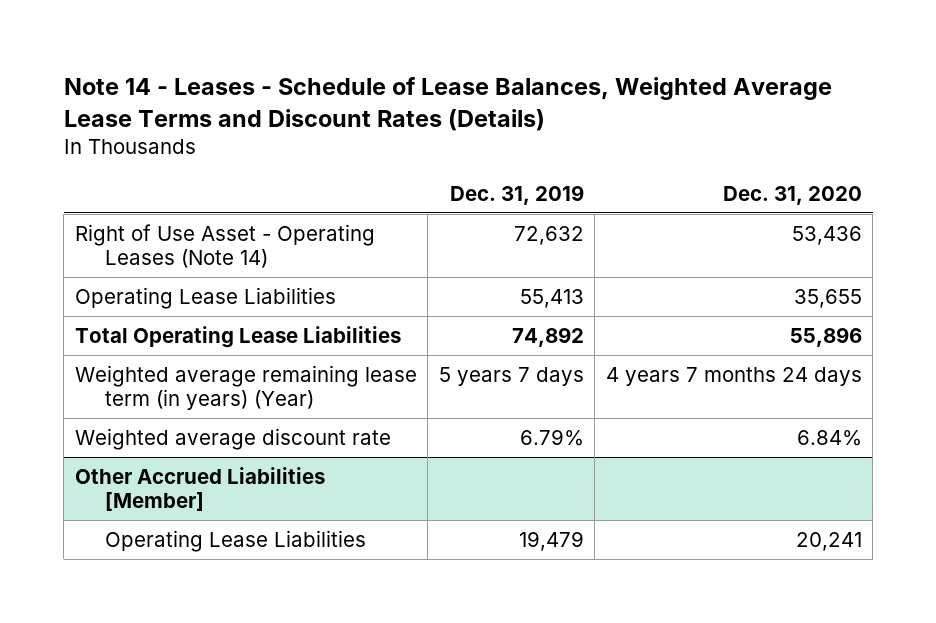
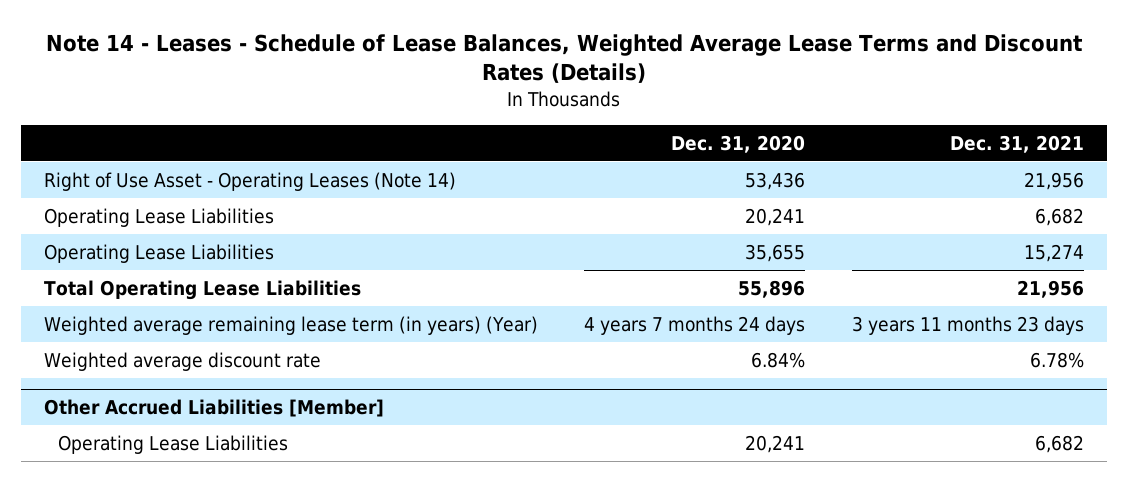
- | Dec. 31, 2019 | Dec. 31, 2020
+ | Dec. 31, 2020 | Dec. 31, 2021
+ Operating Lease Liabilities | 20,241 | 6,682

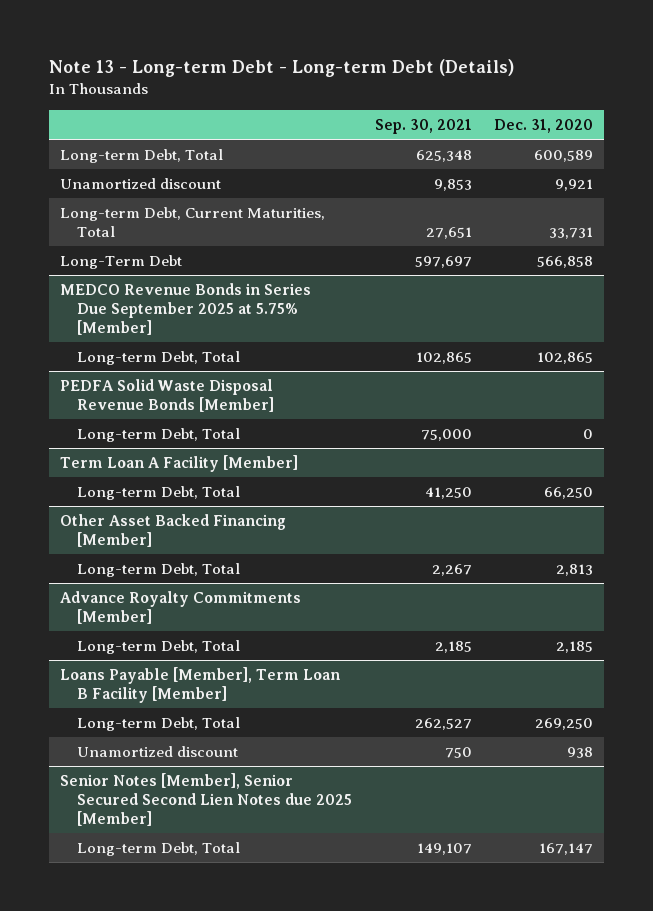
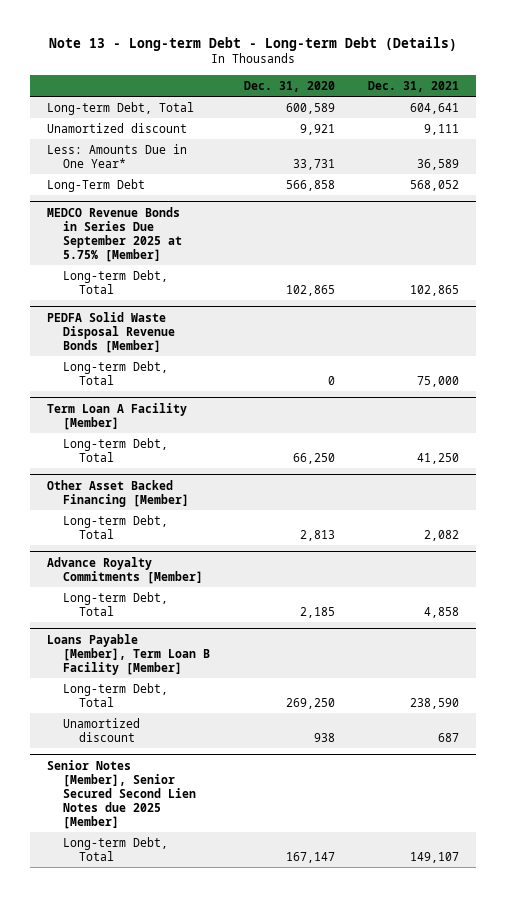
- | Sep. 30, 2021 | Dec. 31, 2020
+ | Dec. 31, 2020 | Dec. 31, 2021
- Long-term Debt, Current Maturities, Total | 27,651 | 33,731
+ Less: Amounts Due in One Year* | 33,731 | 36,589

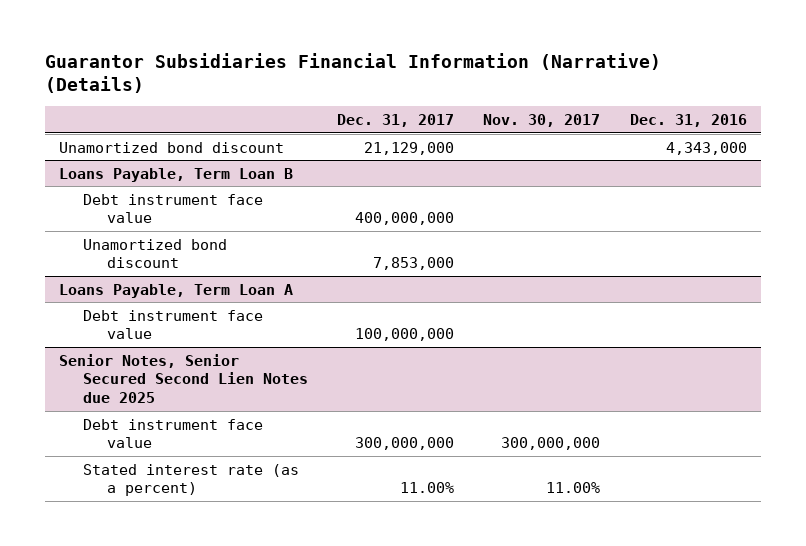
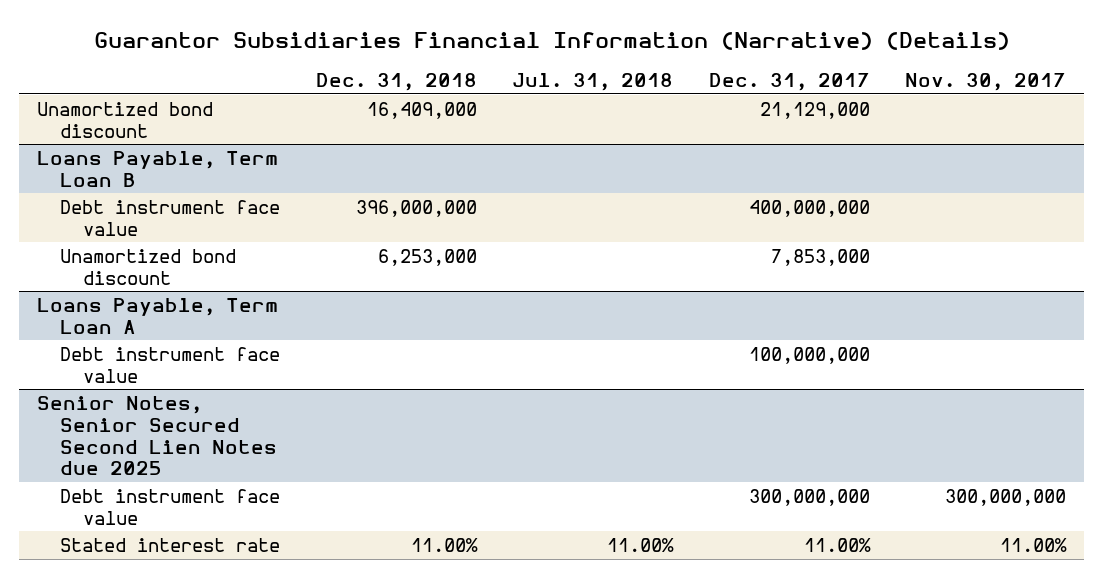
- | Dec. 31, 2017 | Nov. 30, 2017 | Dec. 31, 2016
+ | Dec. 31, 2018 | Jul. 31, 2018 | Dec. 31, 2017 | Nov. 30, 2017
@ Senior Notes, Senior Secured Second Lien Notes due 2025
- Stated interest rate (as a percent) | 11.00% | 11.00% |
+ Stated interest rate | 11.00% | 11.00% | 11.00% | 11.00%

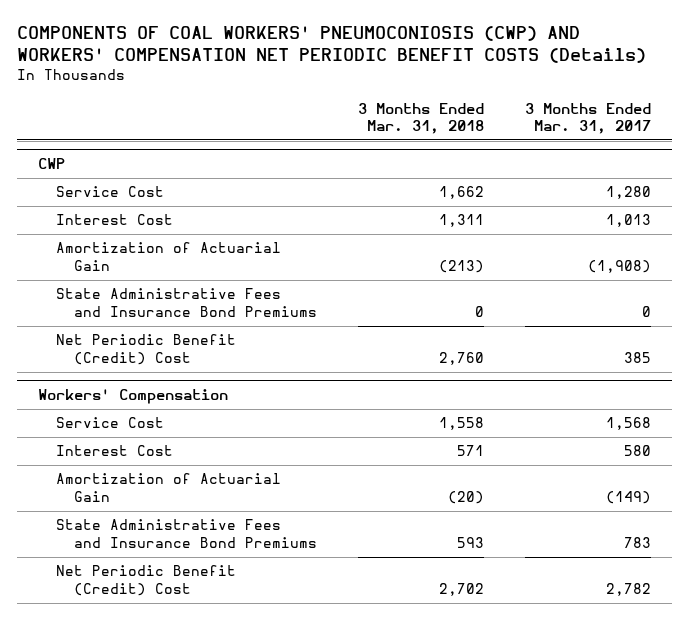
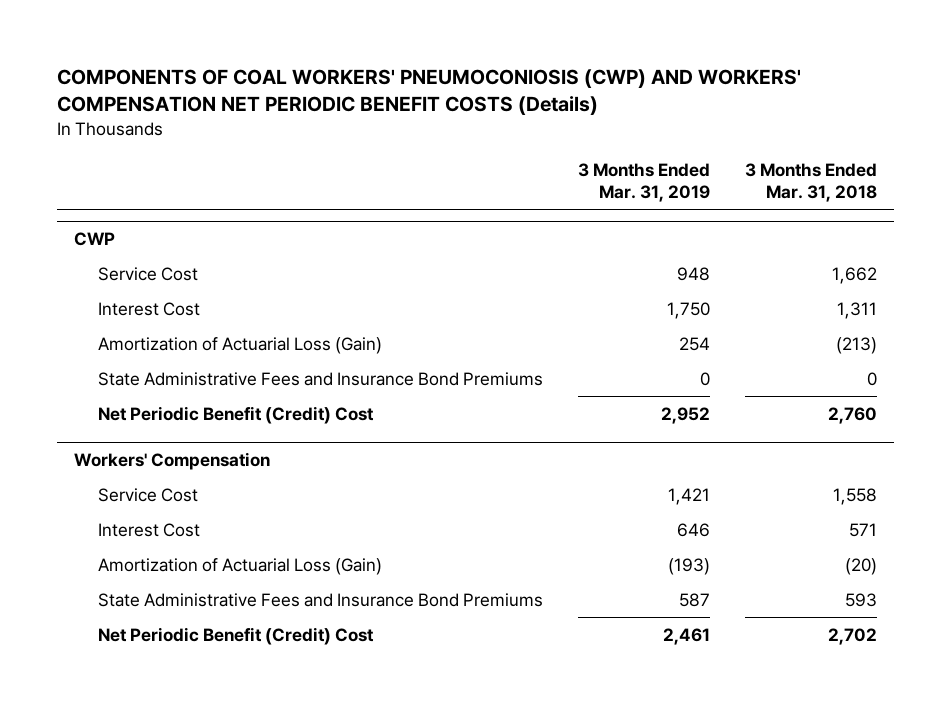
- | 3 Months Ended Mar. 31, 2018 | 3 Months Ended Mar. 31, 2017
+ | 3 Months Ended Mar. 31, 2019 | 3 Months Ended Mar. 31, 2018
@ CWP
- Amortization of Actuarial Gain | (213) | (1,908)
+ Amortization of Actuarial Loss (Gain) | 254 | (213)
@ Workers' Compensation
- Amortization of Actuarial Gain | (20) | (149)
+ Amortization of Actuarial Loss (Gain) | (193) | (20)

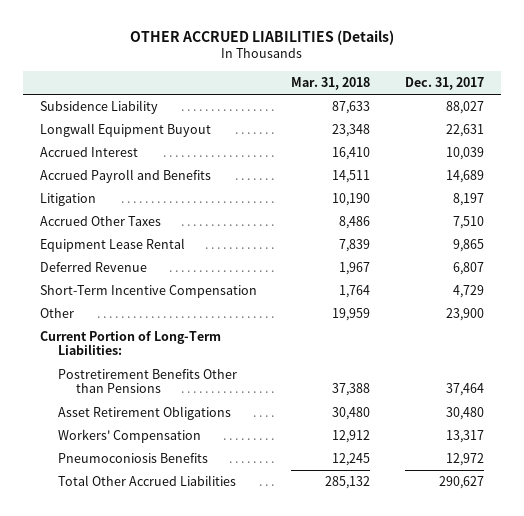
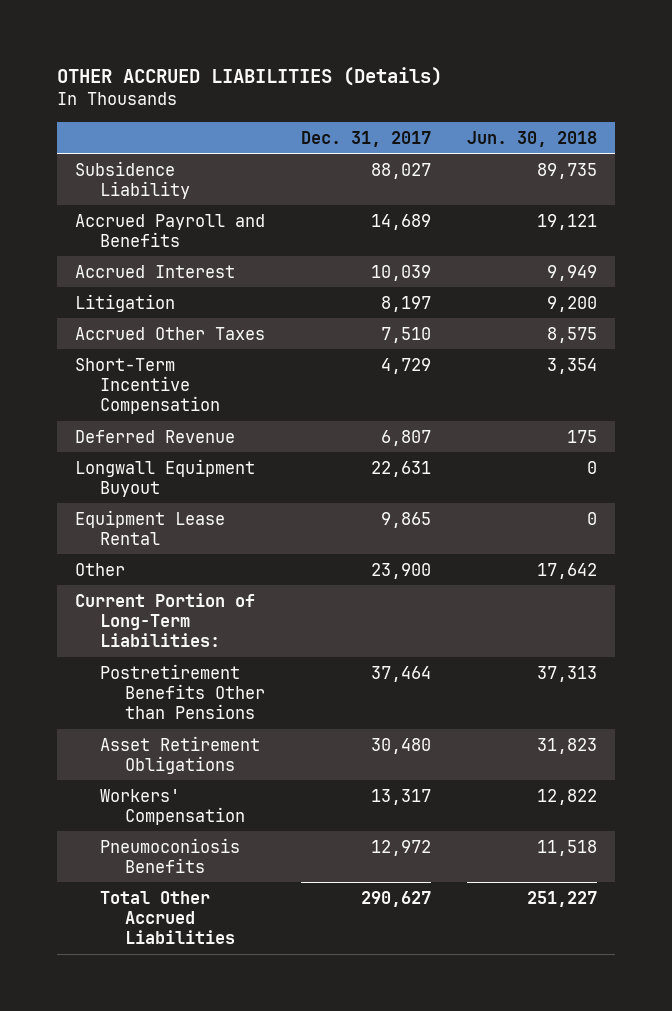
- | Mar. 31, 2018 | Dec. 31, 2017
+ | Dec. 31, 2017 | Jun. 30, 2018
moved down: Accrued Interest | 10,039 | 9,949
moved down: Deferred Revenue | 6,807 | 175
moved down: Longwall Equipment Buyout | 22,631 | 0
moved down: Equipment Lease Rental | 9,865 | 0

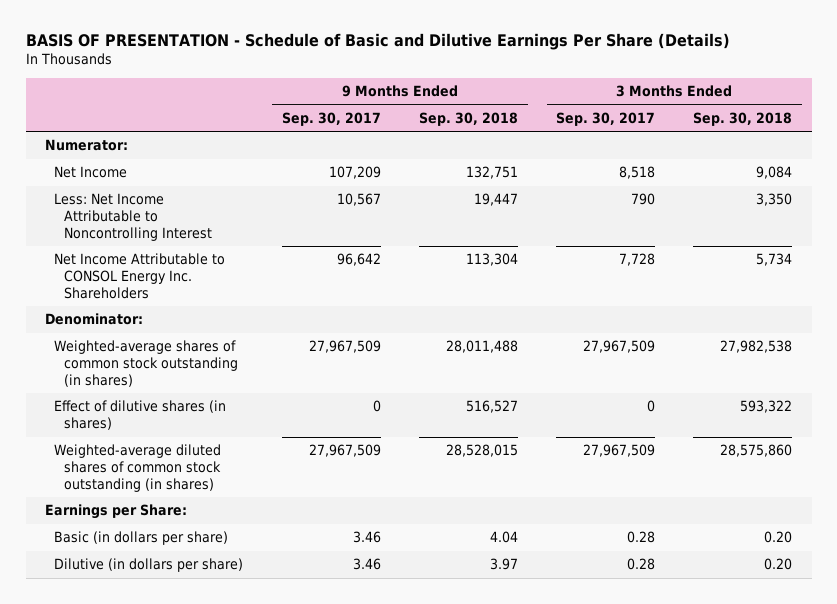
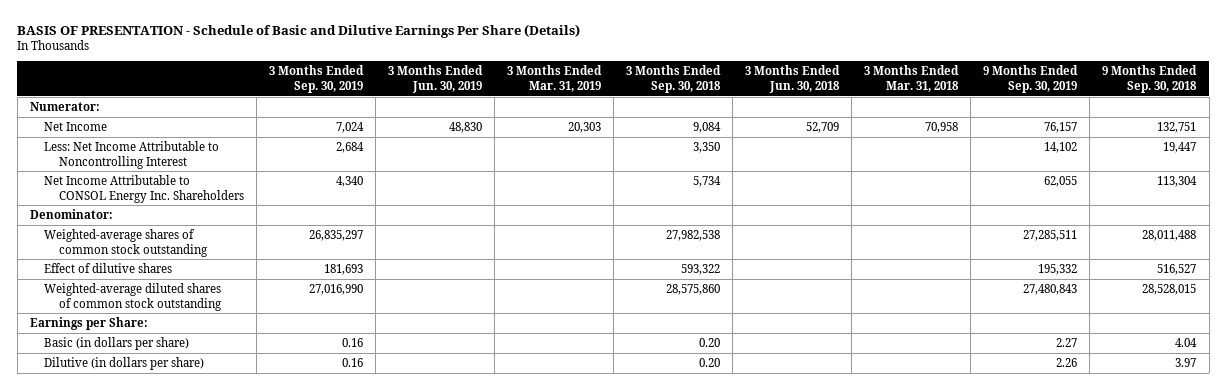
- | 9 Months Ended Sep. 30, 2017 | 9 Months Ended Sep. 30, 2018 | 3 Months Ended Sep. 30, 2017 | 3 Months Ended Sep. 30, 2018
+ | 3 Months Ended Sep. 30, 2019 | 3 Months Ended Jun. 30, 2019 | 3 Months Ended Mar. 31, 2019 | 3 Months Ended Sep. 30, 2018 | 3 Months Ended Jun. 30, 2018 | 3 Months Ended Mar. 31, 2018 | 9 Months Ended Sep. 30, 2019 | 9 Months Ended Sep. 30, 2018
- Weighted-average shares of common stock outstanding (in shares) | 27,967,509 | 28,011,488 | 27,967,509 | 27,982,538
- Effect of dilutive shares (in shares) | 0 | 516,527 | 0 | 593,322
- Weighted-average diluted shares of common stock outstanding (in shares) | 27,967,509 | 28,528,015 | 27,967,509 | 28,575,860
+ Weighted-average shares of common stock outstanding | 26,835,297 | | | 27,982,538 | | | 27,285,511 | 28,011,488
+ Effect of dilutive shares | 181,693 | | | 593,322 | | | 195,332 | 516,527
+ Weighted-average diluted shares of common stock outstanding | 27,016,990 | | | 28,575,860 | | | 27,480,843 | 28,528,015

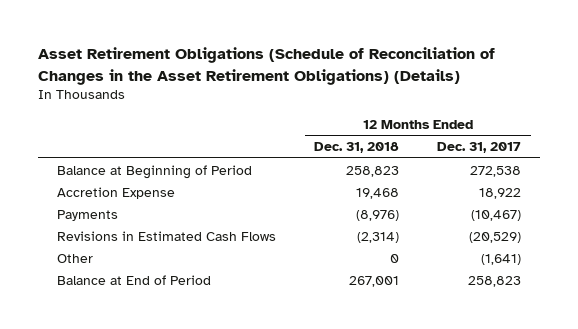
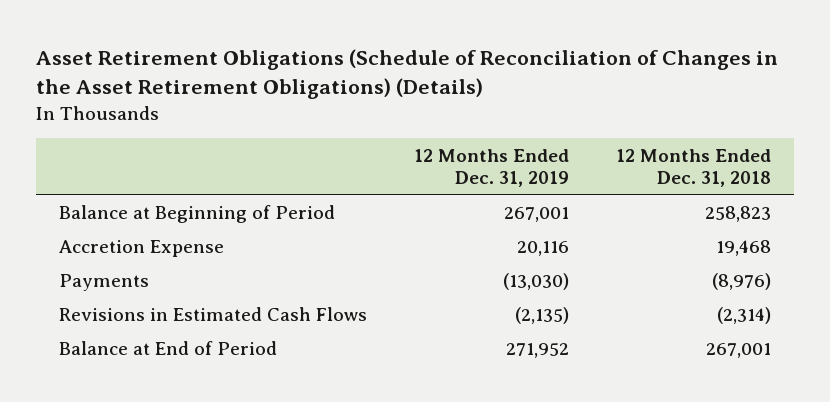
- | 12 Months Ended Dec. 31, 2018 | 12 Months Ended Dec. 31, 2017
+ | 12 Months Ended Dec. 31, 2019 | 12 Months Ended Dec. 31, 2018
- Other | 0 | (1,641)

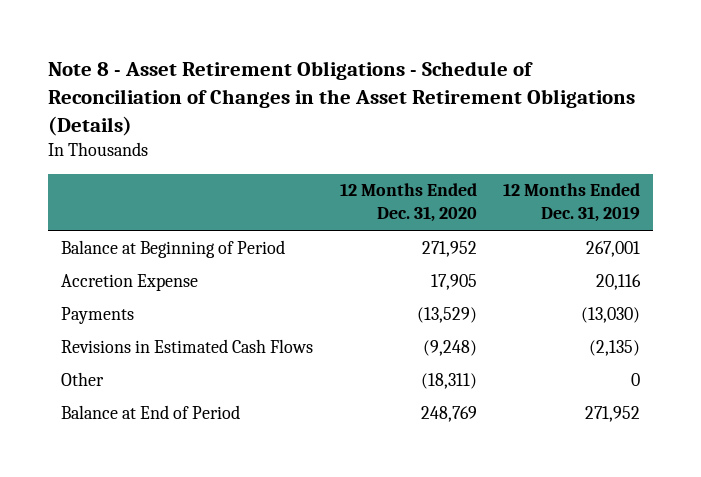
- Asset Retirement Obligations (Schedule of Reconciliation of Changes in the Asset Retirement Obligations) (Details)
+ Note 8 - Asset Retirement Obligations - Schedule of Reconciliation of Changes in the Asset Retirement Obligations (Details)
- | 12 Months Ended Dec. 31, 2019 | 12 Months Ended Dec. 31, 2018
+ | 12 Months Ended Dec. 31, 2020 | 12 Months Ended Dec. 31, 2019
+ Other | (18,311) | 0

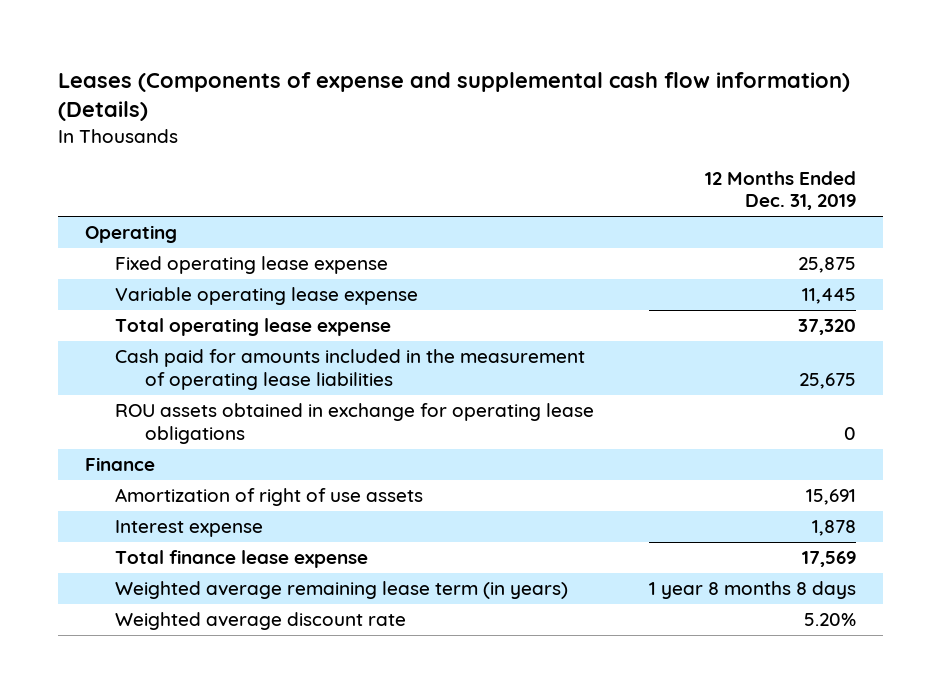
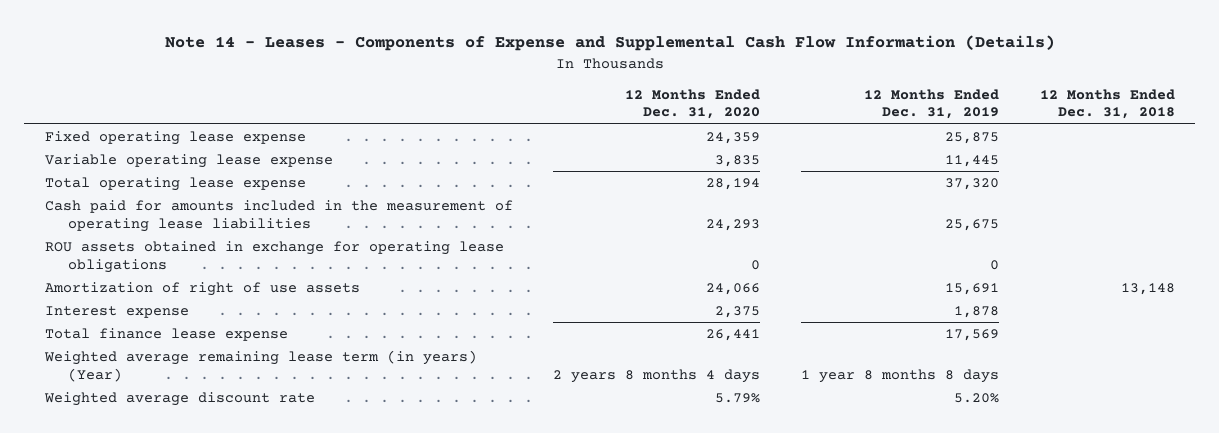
- Leases (Components of expense and supplemental cash flow information) (Details)
+ Note 14 - Leases - Components of Expense and Supplemental Cash Flow Information (Details)
- | 12 Months Ended Dec. 31, 2019
+ | 12 Months Ended Dec. 31, 2020 | 12 Months Ended Dec. 31, 2019 | 12 Months Ended Dec. 31, 2018
- Operating
- Finance
- Weighted average remaining lease term (in years) | 1 year 8 months 8 days
+ Weighted average remaining lease term (in years) (Year) | 2 years 8 months 4 days | 1 year 8 months 8 days |

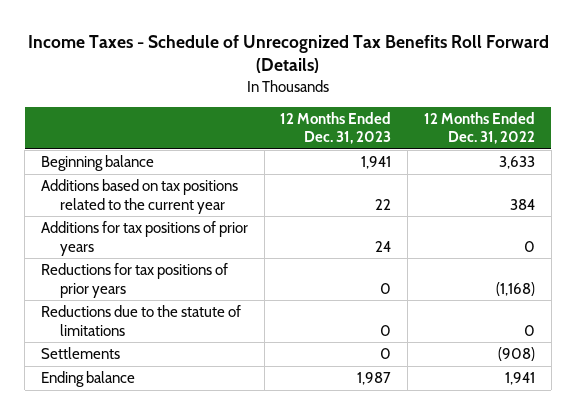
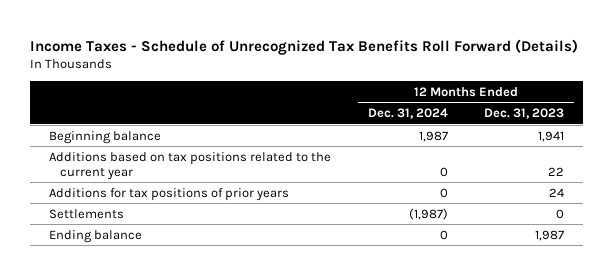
- | 12 Months Ended Dec. 31, 2023 | 12 Months Ended Dec. 31, 2022
+ | 12 Months Ended Dec. 31, 2024 | 12 Months Ended Dec. 31, 2023
- Reductions for tax positions of prior years | 0 | (1,168)
- Reductions due to the statute of limitations | 0 | 0

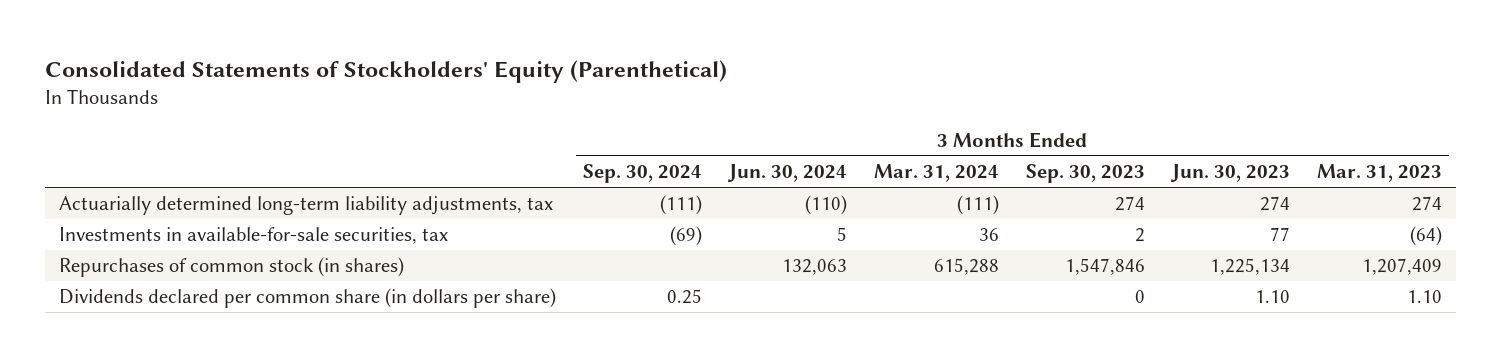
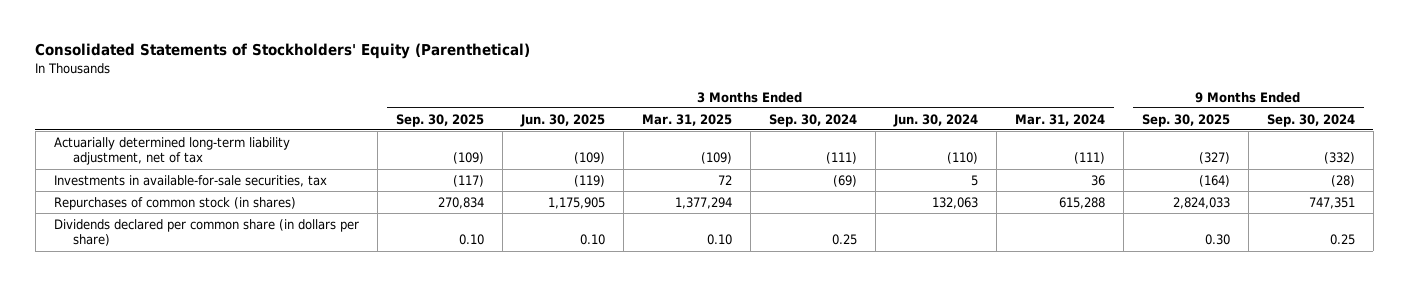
- | 3 Months Ended Sep. 30, 2024 | 3 Months Ended Jun. 30, 2024 | 3 Months Ended Mar. 31, 2024 | 3 Months Ended Sep. 30, 2023 | 3 Months Ended Jun. 30, 2023 | 3 Months Ended Mar. 31, 2023
+ | 3 Months Ended Sep. 30, 2025 | 3 Months Ended Jun. 30, 2025 | 3 Months Ended Mar. 31, 2025 | 3 Months Ended Sep. 30, 2024 | 3 Months Ended Jun. 30, 2024 | 3 Months Ended Mar. 31, 2024 | 9 Months Ended Sep. 30, 2025 | 9 Months Ended Sep. 30, 2024
- Actuarially determined long-term liability adjustments, tax | (111) | (110) | (111) | 274 | 274 | 274
+ Actuarially determined long-term liability adjustment, net of tax | (109) | (109) | (109) | (111) | (110) | (111) | (327) | (332)

